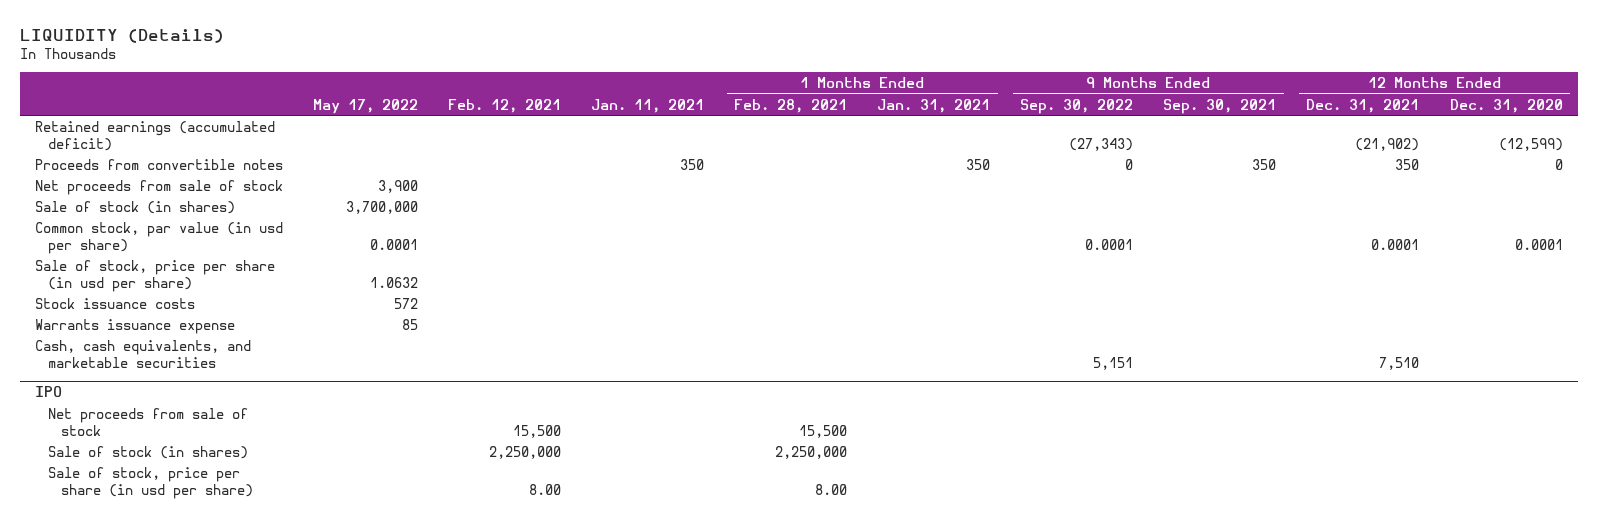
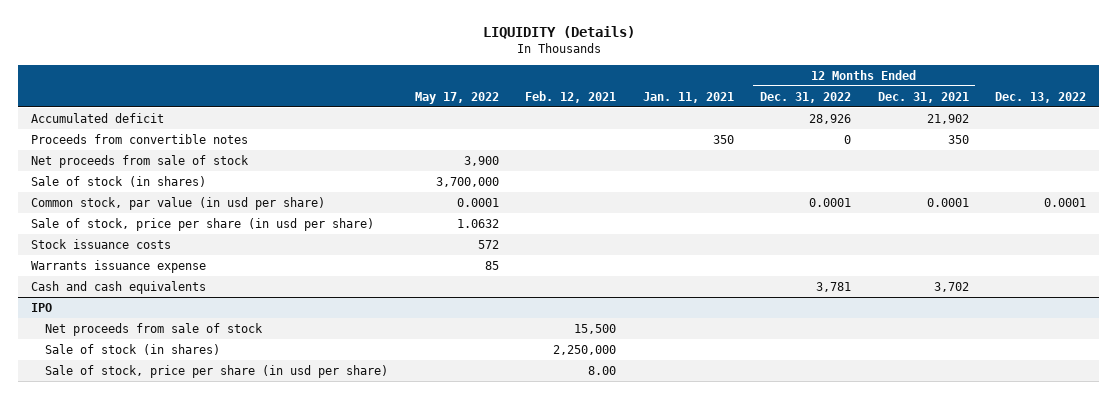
- | May 17, 2022 | Feb. 12, 2021 | Jan. 11, 2021 | 1 Months Ended Feb. 28, 2021 | 1 Months Ended Jan. 31, 2021 | 9 Months Ended Sep. 30, 2022 | 9 Months Ended Sep. 30, 2021 | 12 Months Ended Dec. 31, 2021 | 12 Months Ended Dec. 31, 2020
+ | May 17, 2022 | Feb. 12, 2021 | Jan. 11, 2021 | 12 Months Ended Dec. 31, 2022 | 12 Months Ended Dec. 31, 2021 | Dec. 13, 2022
- Retained earnings (accumulated deficit) | | | | | | (27,343) | | (21,902) | (12,599)
+ Accumulated deficit | | | | 28,926 | 21,902 |
- Cash, cash equivalents, and marketable securities | | | | | | 5,151 | | 7,510 |
+ Cash and cash equivalents | | | | 3,781 | 3,702 |

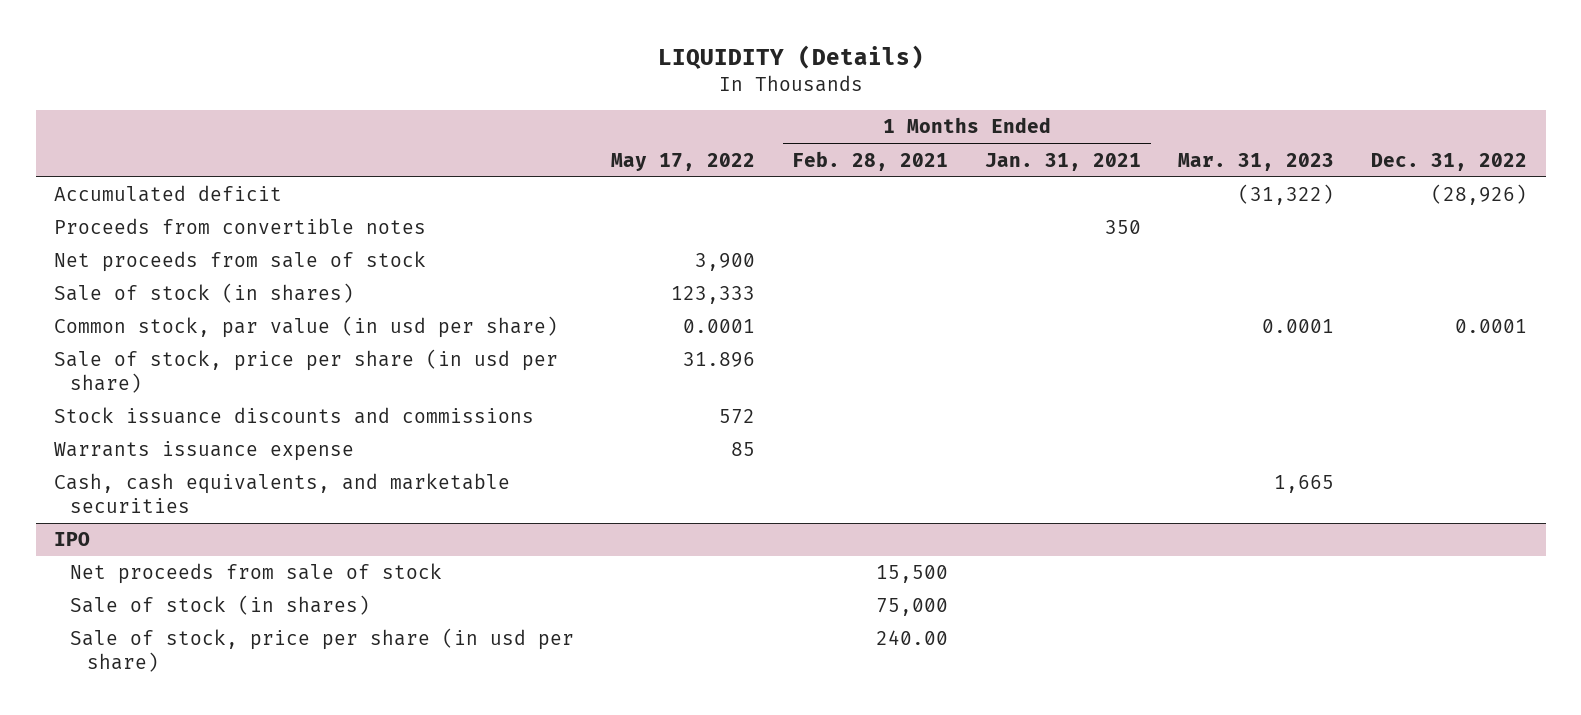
- | May 17, 2022 | Feb. 12, 2021 | Jan. 11, 2021 | 12 Months Ended Dec. 31, 2022 | 12 Months Ended Dec. 31, 2021 | Dec. 13, 2022
+ | May 17, 2022 | 1 Months Ended Feb. 28, 2021 | 1 Months Ended Jan. 31, 2021 | Mar. 31, 2023 | Dec. 31, 2022
- Sale of stock (in shares) | 3,700,000 | | | | |
+ Sale of stock (in shares) | 123,333 | | | |
- Sale of stock, price per share (in usd per share) | 1.0632 | | | | |
- Stock issuance costs | 572 | | | | |
+ Sale of stock, price per share (in usd per share) | 31.896 | | | |
+ Stock issuance discounts and commissions | 572 | | | |
- Cash and cash equivalents | | | | 3,781 | 3,702 |
+ Cash, cash equivalents, and marketable securities | | | | 1,665 |

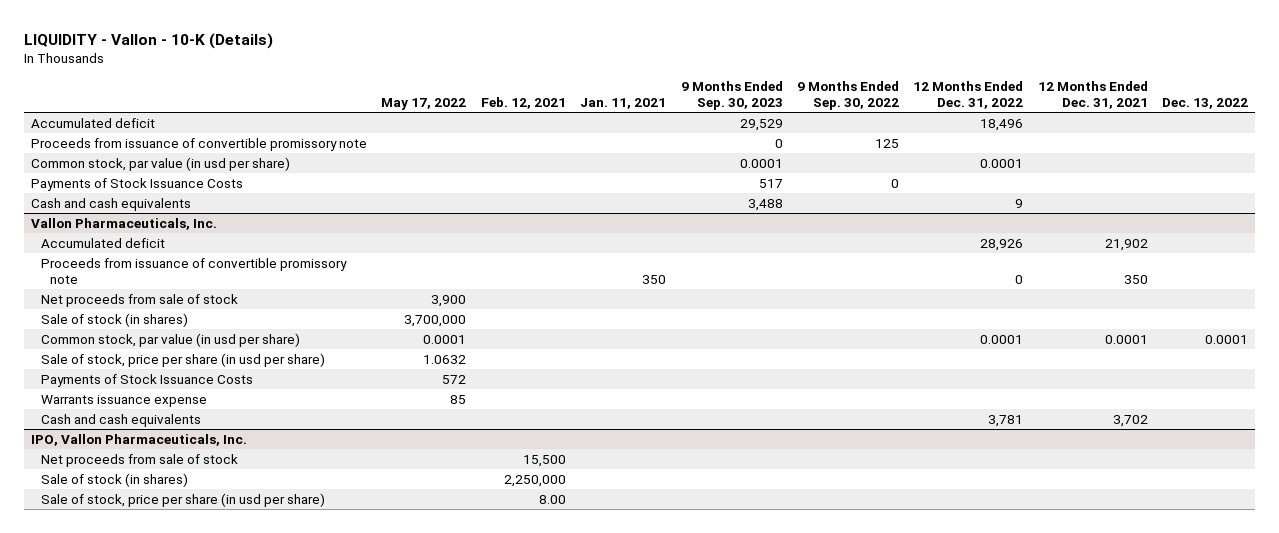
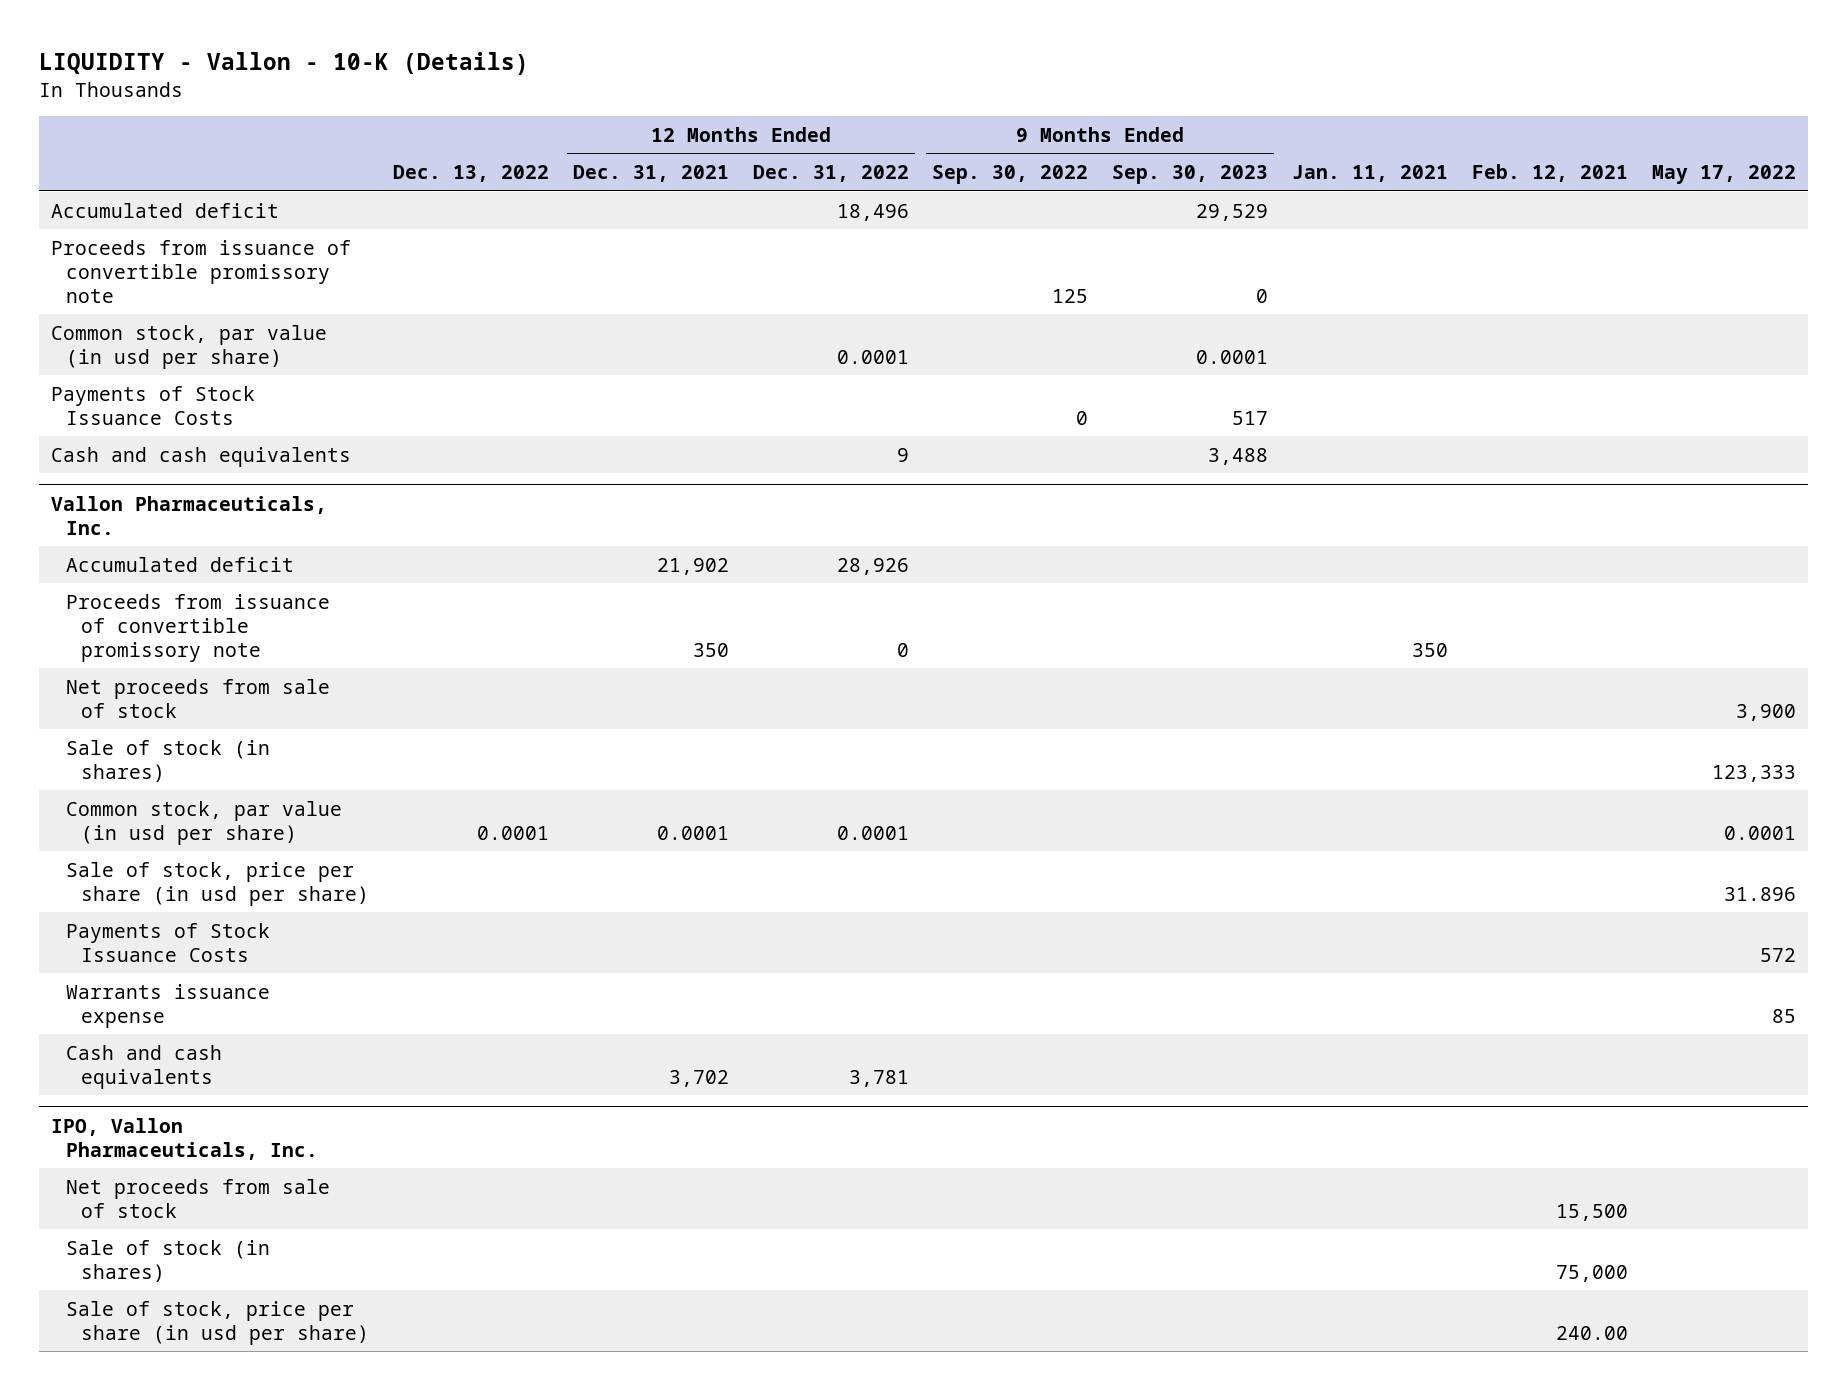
- | May 17, 2022 | Feb. 12, 2021 | Jan. 11, 2021 | 9 Months Ended Sep. 30, 2023 | 9 Months Ended Sep. 30, 2022 | 12 Months Ended Dec. 31, 2022 | 12 Months Ended Dec. 31, 2021 | Dec. 13, 2022
+ | Dec. 13, 2022 | 12 Months Ended Dec. 31, 2021 | 12 Months Ended Dec. 31, 2022 | 9 Months Ended Sep. 30, 2022 | 9 Months Ended Sep. 30, 2023 | Jan. 11, 2021 | Feb. 12, 2021 | May 17, 2022
@ Vallon Pharmaceuticals, Inc.
- Sale of stock (in shares) | 3,700,000 | | | | | | |
+ Sale of stock (in shares) | | | | | | | | 123,333
- Sale of stock, price per share (in usd per share) | 1.0632 | | | | | | |
+ Sale of stock, price per share (in usd per share) | | | | | | | | 31.896
@ IPO, Vallon Pharmaceuticals, Inc.
- Sale of stock (in shares) | | 2,250,000 | | | | | |
- Sale of stock, price per share (in usd per share) | | 8.00 | | | | | |
+ Sale of stock (in shares) | | | | | | | 75,000 |
+ Sale of stock, price per share (in usd per share) | | | | | | | 240.00 |

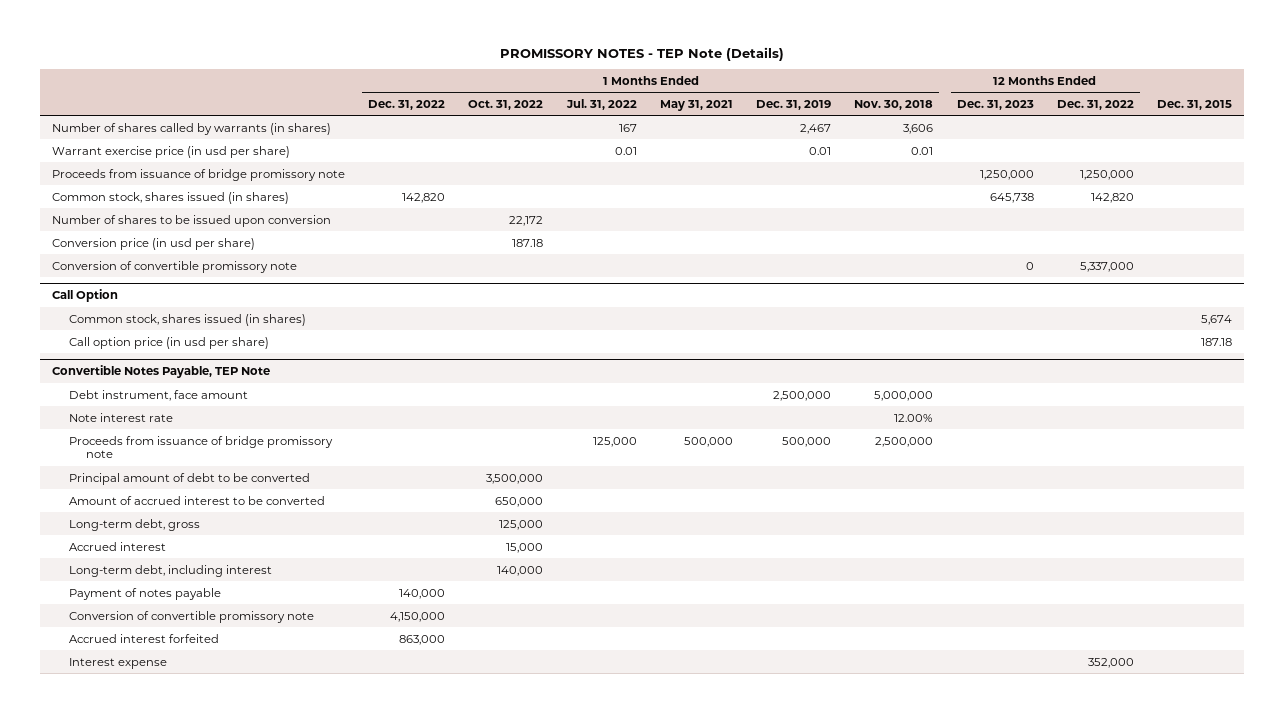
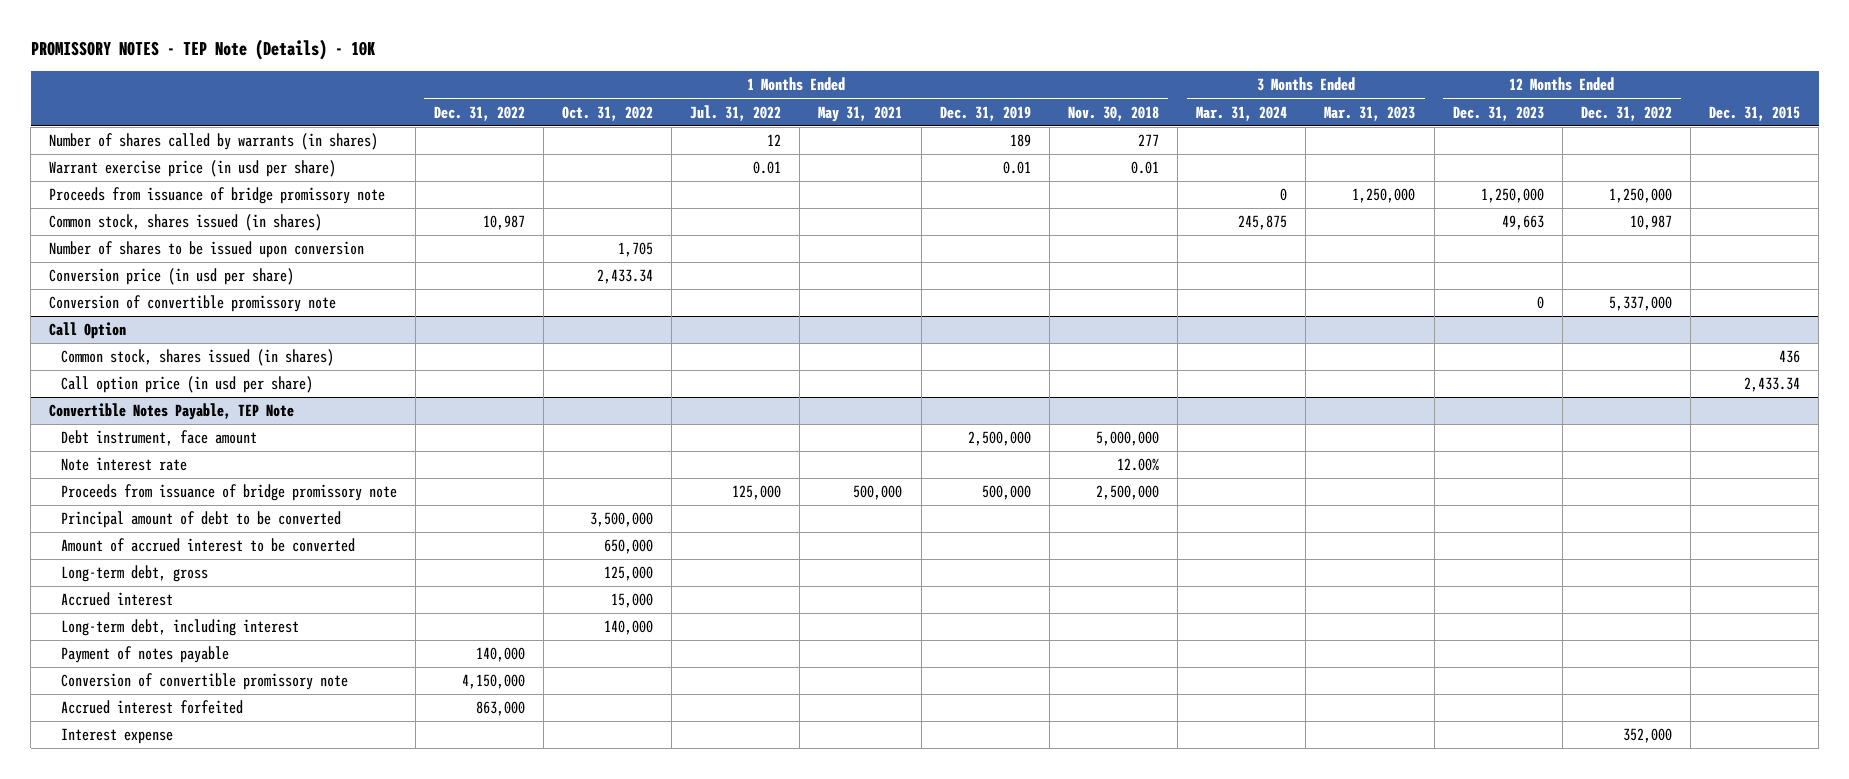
- PROMISSORY NOTES - TEP Note (Details)
+ PROMISSORY NOTES - TEP Note (Details) - 10K
- | 1 Months Ended Dec. 31, 2022 | 1 Months Ended Oct. 31, 2022 | 1 Months Ended Jul. 31, 2022 | 1 Months Ended May 31, 2021 | 1 Months Ended Dec. 31, 2019 | 1 Months Ended Nov. 30, 2018 | 12 Months Ended Dec. 31, 2023 | 12 Months Ended Dec. 31, 2022 | Dec. 31, 2015
+ | 1 Months Ended Dec. 31, 2022 | 1 Months Ended Oct. 31, 2022 | 1 Months Ended Jul. 31, 2022 | 1 Months Ended May 31, 2021 | 1 Months Ended Dec. 31, 2019 | 1 Months Ended Nov. 30, 2018 | 3 Months Ended Mar. 31, 2024 | 3 Months Ended Mar. 31, 2023 | 12 Months Ended Dec. 31, 2023 | 12 Months Ended Dec. 31, 2022 | Dec. 31, 2015
- Number of shares called by warrants (in shares) | | | 167 | | 2,467 | 3,606 | | |
+ Number of shares called by warrants (in shares) | | | 12 | | 189 | 277 | | | | |
- Common stock, shares issued (in shares) | 142,820 | | | | | | 645,738 | 142,820 |
- Number of shares to be issued upon conversion | | 22,172 | | | | | | |
- Conversion price (in usd per share) | | 187.18 | | | | | | |
+ Common stock, shares issued (in shares) | 10,987 | | | | | | 245,875 | | 49,663 | 10,987 |
+ Number of shares to be issued upon conversion | | 1,705 | | | | | | | | |
+ Conversion price (in usd per share) | | 2,433.34 | | | | | | | | |
@ Call Option
- Common stock, shares issued (in shares) | | | | | | | | | 5,674
- Call option price (in usd per share) | | | | | | | | | 187.18
+ Common stock, shares issued (in shares) | | | | | | | | | | | 436
+ Call option price (in usd per share) | | | | | | | | | | | 2,433.34

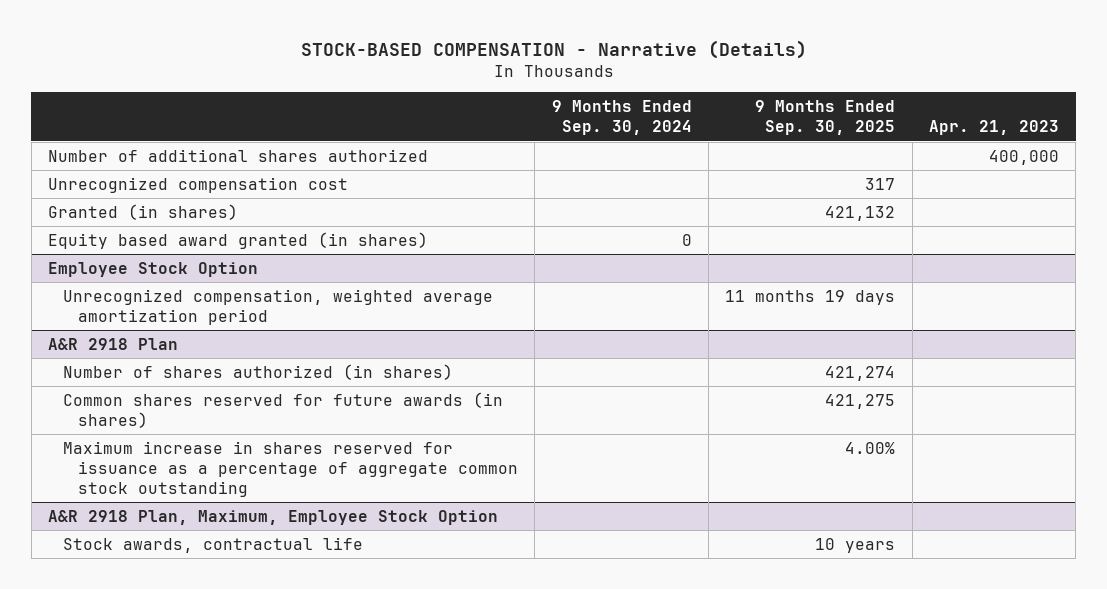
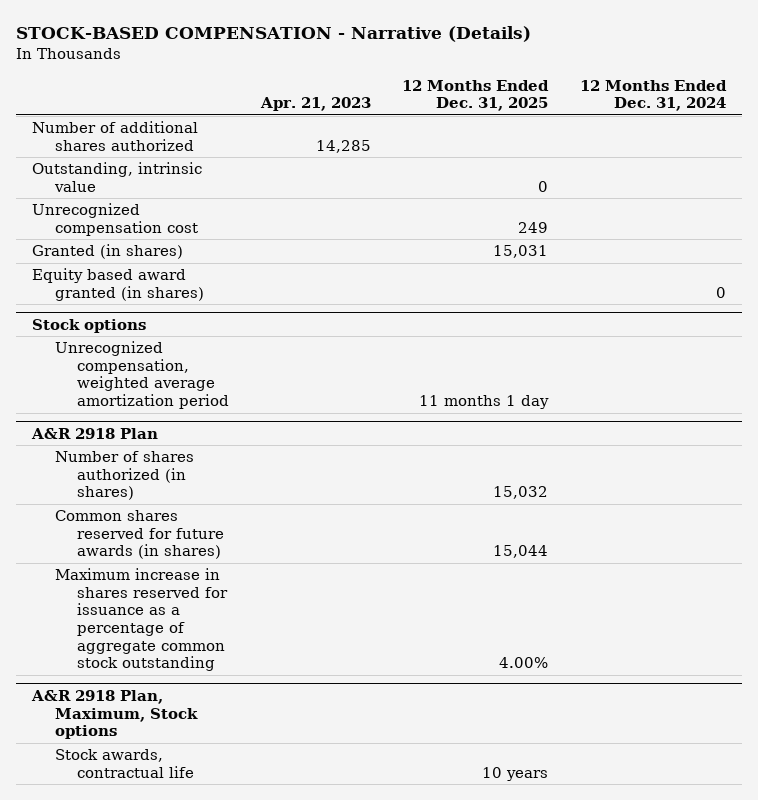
- | 9 Months Ended Sep. 30, 2024 | 9 Months Ended Sep. 30, 2025 | Apr. 21, 2023
+ | Apr. 21, 2023 | 12 Months Ended Dec. 31, 2025 | 12 Months Ended Dec. 31, 2024
- Number of additional shares authorized | | | 400,000
+ Number of additional shares authorized | 14,285 | |
+ Outstanding, intrinsic value | | 0 |
- Employee Stock Option
+ Stock options
- A&R 2918 Plan, Maximum, Employee Stock Option
+ A&R 2918 Plan, Maximum, Stock options

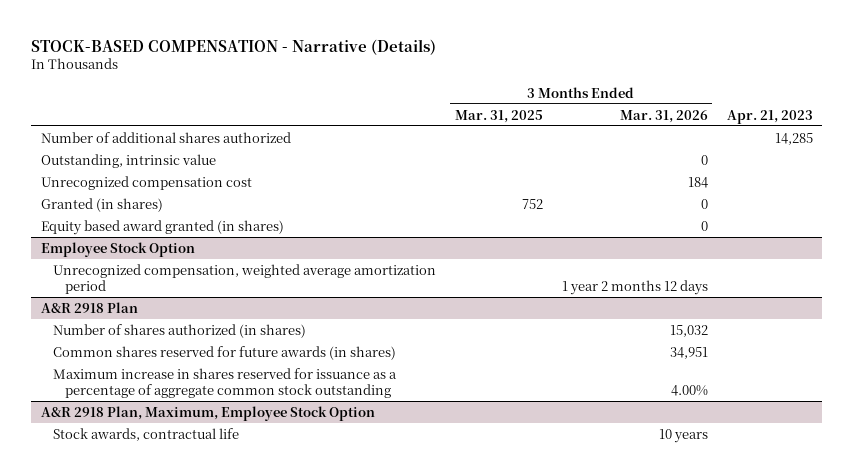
- | Apr. 21, 2023 | 12 Months Ended Dec. 31, 2025 | 12 Months Ended Dec. 31, 2024
+ | 3 Months Ended Mar. 31, 2025 | 3 Months Ended Mar. 31, 2026 | Apr. 21, 2023
- Stock options
+ Employee Stock Option
- A&R 2918 Plan, Maximum, Stock options
+ A&R 2918 Plan, Maximum, Employee Stock Option

